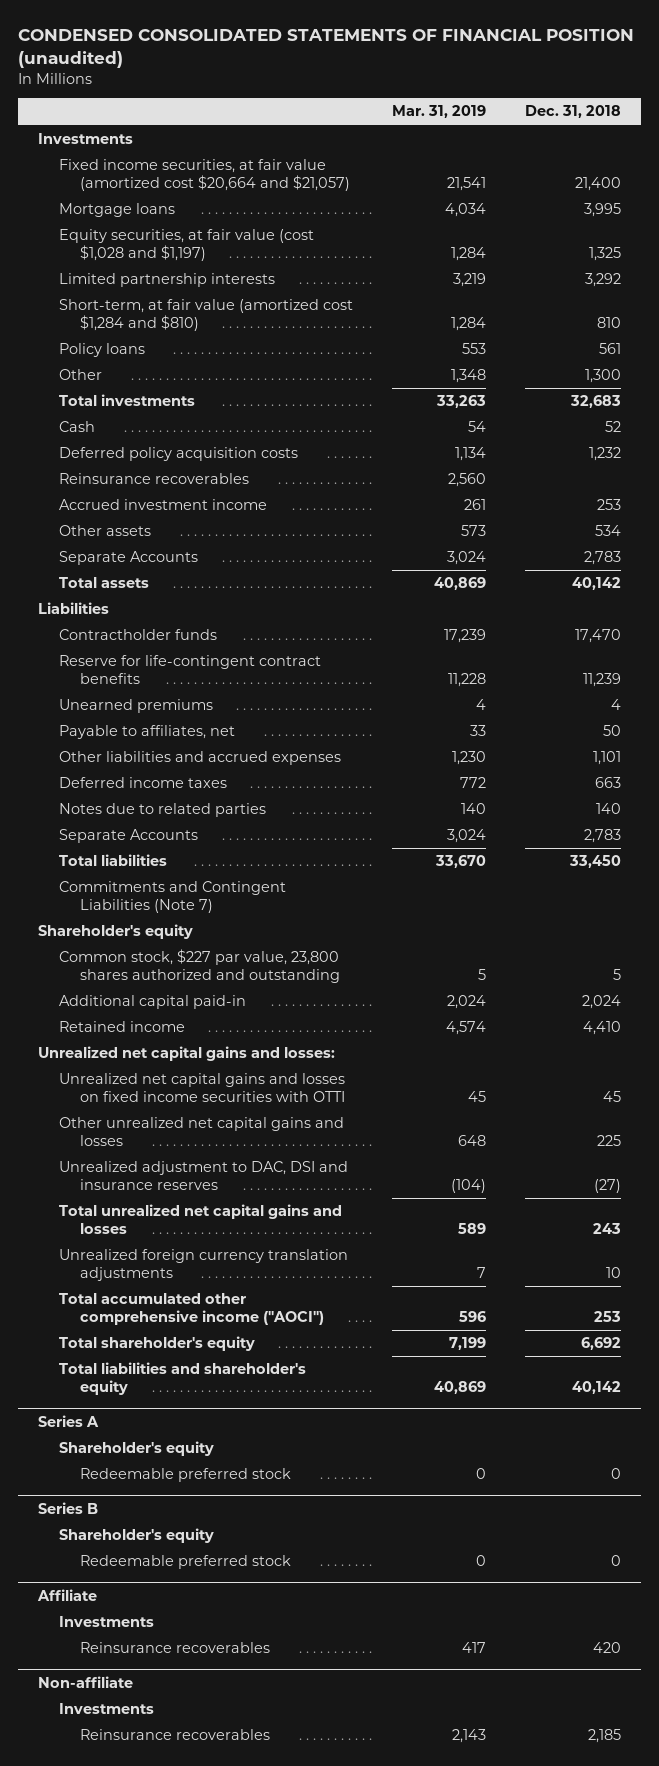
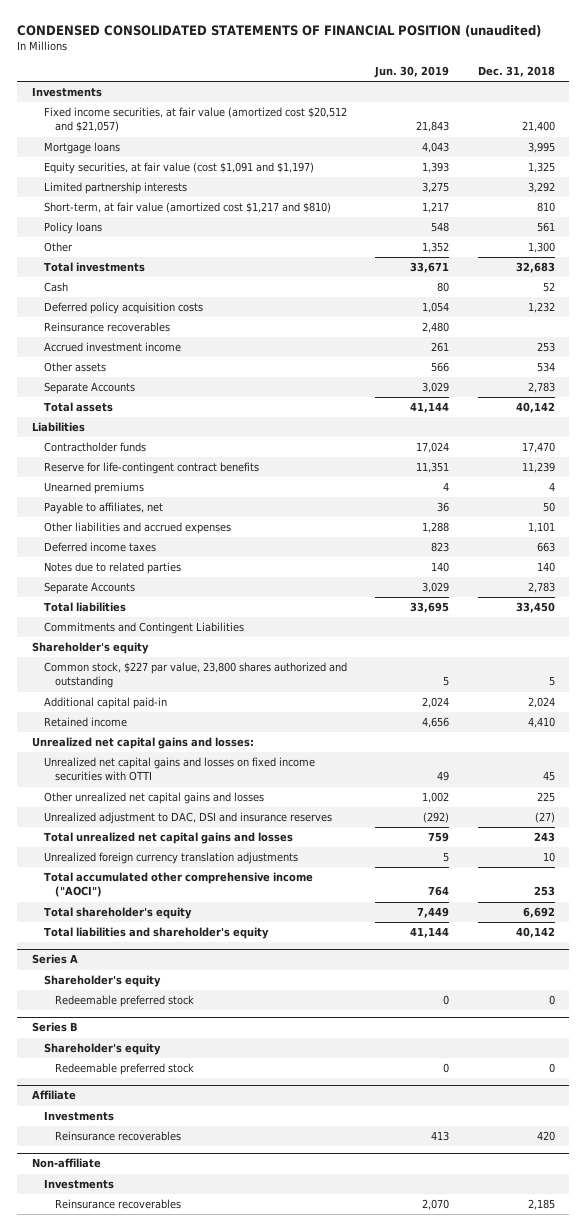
- | Mar. 31, 2019 | Dec. 31, 2018
+ | Jun. 30, 2019 | Dec. 31, 2018
- Fixed income securities, at fair value (amortized cost $20,664 and $21,057) | 21,541 | 21,400
+ Fixed income securities, at fair value (amortized cost $20,512 and $21,057) | 21,843 | 21,400
- Equity securities, at fair value (cost $1,028 and $1,197) | 1,284 | 1,325
+ Equity securities, at fair value (cost $1,091 and $1,197) | 1,393 | 1,325
- Short-term, at fair value (amortized cost $1,284 and $810) | 1,284 | 810
+ Short-term, at fair value (amortized cost $1,217 and $810) | 1,217 | 810
- Commitments and Contingent Liabilities (Note 7)
+ Commitments and Contingent Liabilities

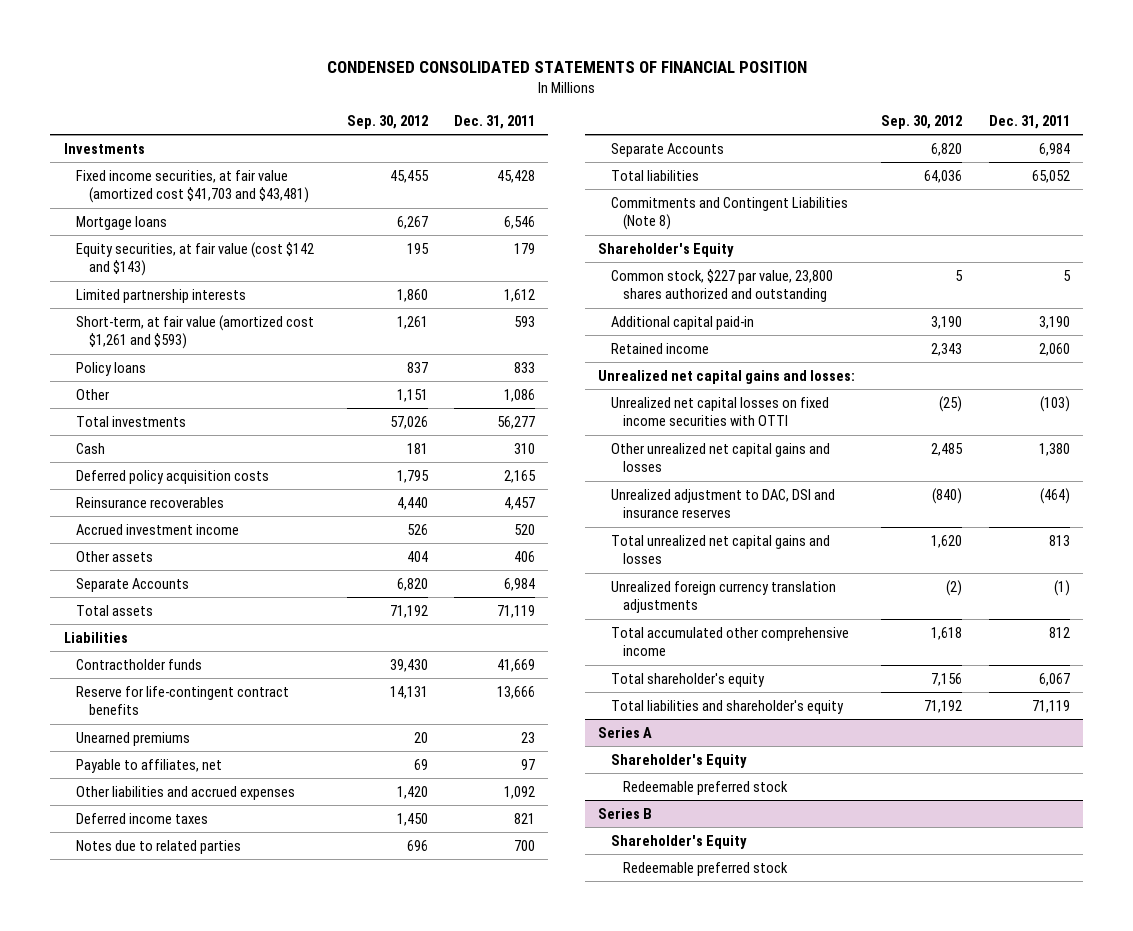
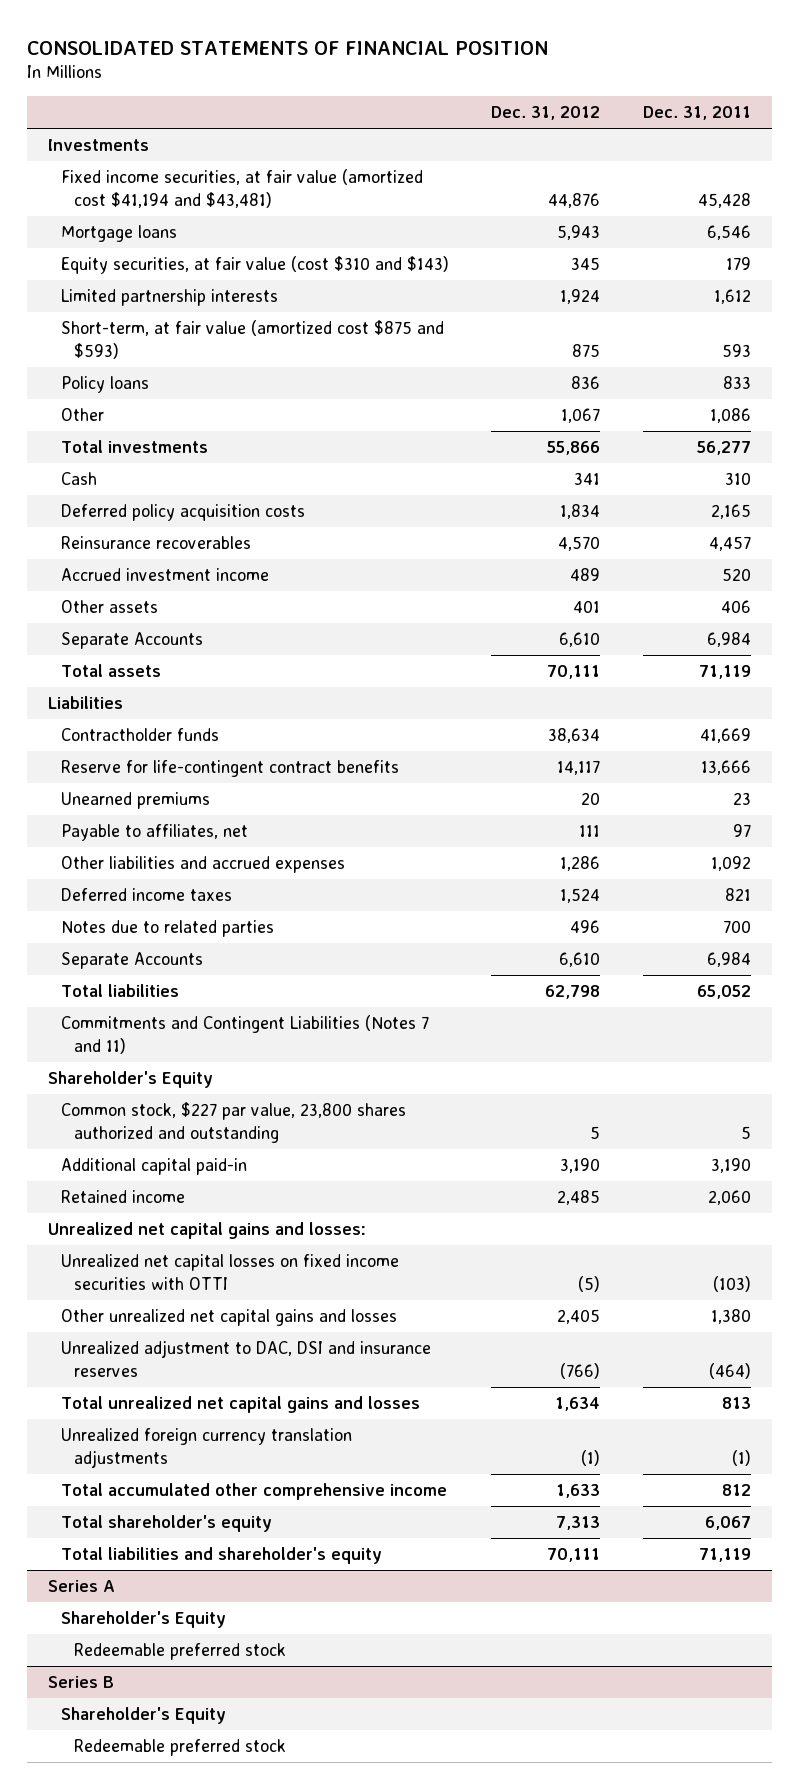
- CONDENSED CONSOLIDATED STATEMENTS OF FINANCIAL POSITION
+ CONSOLIDATED STATEMENTS OF FINANCIAL POSITION
- | Sep. 30, 2012 | Dec. 31, 2011
+ | Dec. 31, 2012 | Dec. 31, 2011
- Fixed income securities, at fair value (amortized cost $41,703 and $43,481) | 45,455 | 45,428
+ Fixed income securities, at fair value (amortized cost $41,194 and $43,481) | 44,876 | 45,428
- Equity securities, at fair value (cost $142 and $143) | 195 | 179
+ Equity securities, at fair value (cost $310 and $143) | 345 | 179
- Short-term, at fair value (amortized cost $1,261 and $593) | 1,261 | 593
+ Short-term, at fair value (amortized cost $875 and $593) | 875 | 593
- Commitments and Contingent Liabilities (Note 8)
+ Commitments and Contingent Liabilities (Notes 7 and 11)

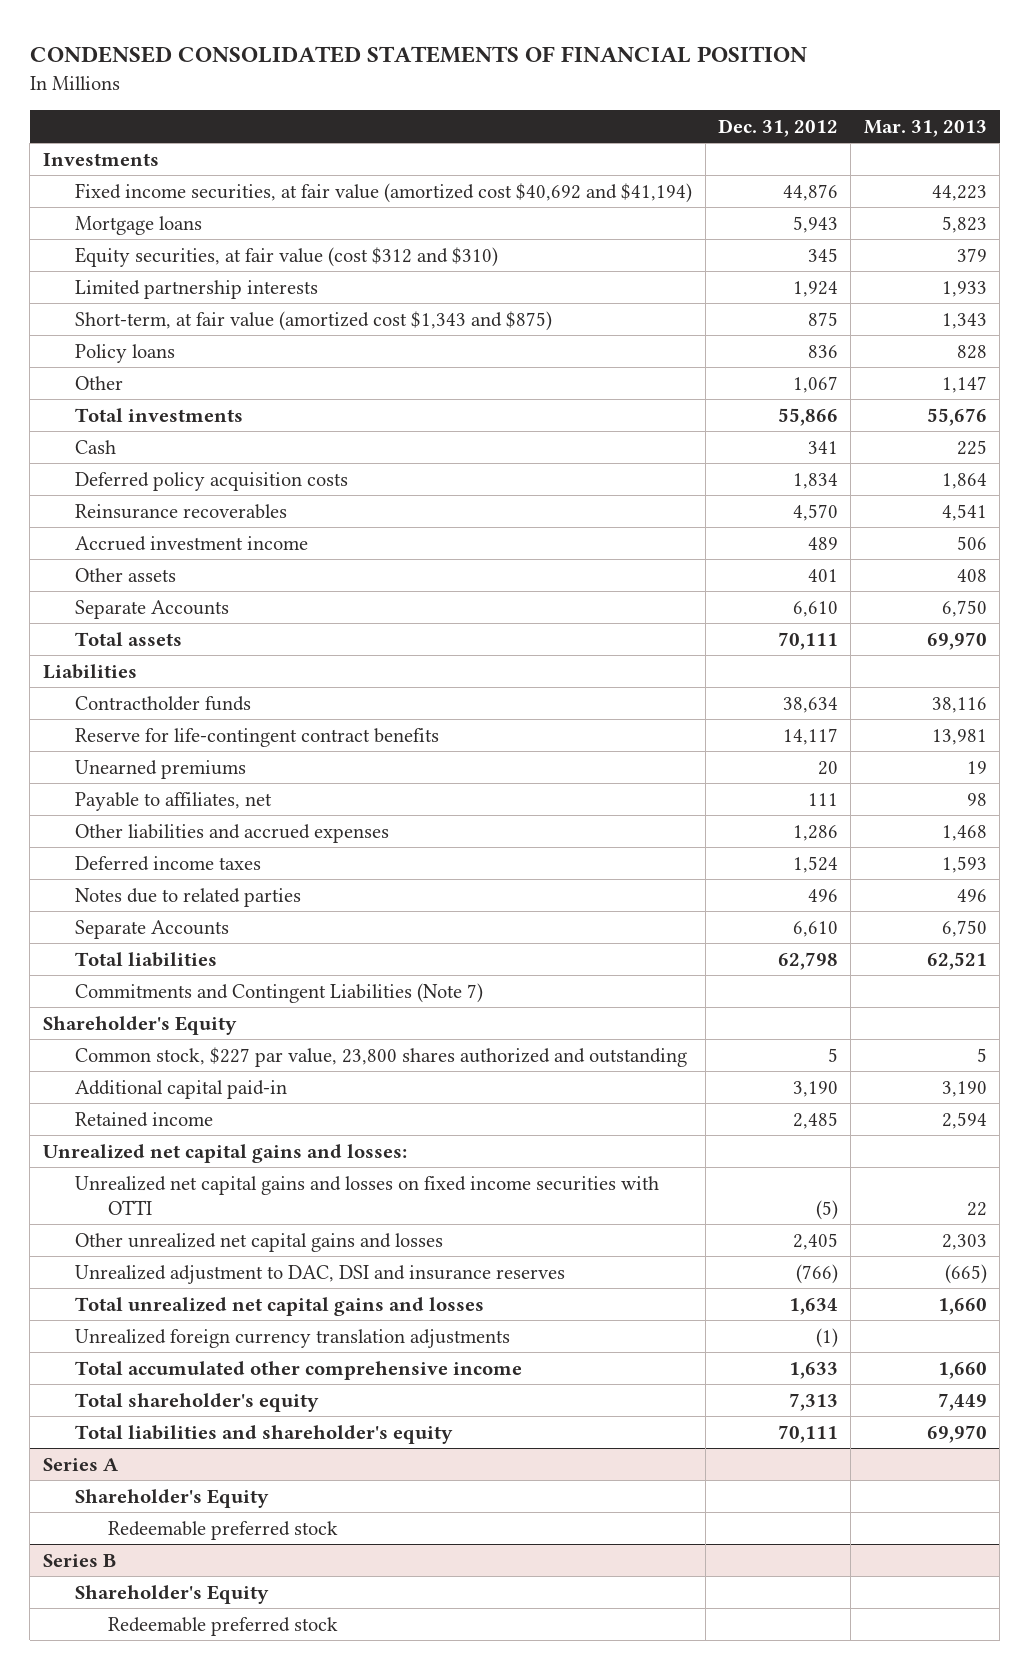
- CONSOLIDATED STATEMENTS OF FINANCIAL POSITION
+ CONDENSED CONSOLIDATED STATEMENTS OF FINANCIAL POSITION
- | Dec. 31, 2012 | Dec. 31, 2011
+ | Dec. 31, 2012 | Mar. 31, 2013
- Fixed income securities, at fair value (amortized cost $41,194 and $43,481) | 44,876 | 45,428
+ Fixed income securities, at fair value (amortized cost $40,692 and $41,194) | 44,876 | 44,223
- Equity securities, at fair value (cost $310 and $143) | 345 | 179
+ Equity securities, at fair value (cost $312 and $310) | 345 | 379
- Short-term, at fair value (amortized cost $875 and $593) | 875 | 593
+ Short-term, at fair value (amortized cost $1,343 and $875) | 875 | 1,343
- Commitments and Contingent Liabilities (Notes 7 and 11)
+ Commitments and Contingent Liabilities (Note 7)
- Unrealized net capital losses on fixed income securities with OTTI | (5) | (103)
+ Unrealized net capital gains and losses on fixed income securities with OTTI | (5) | 22

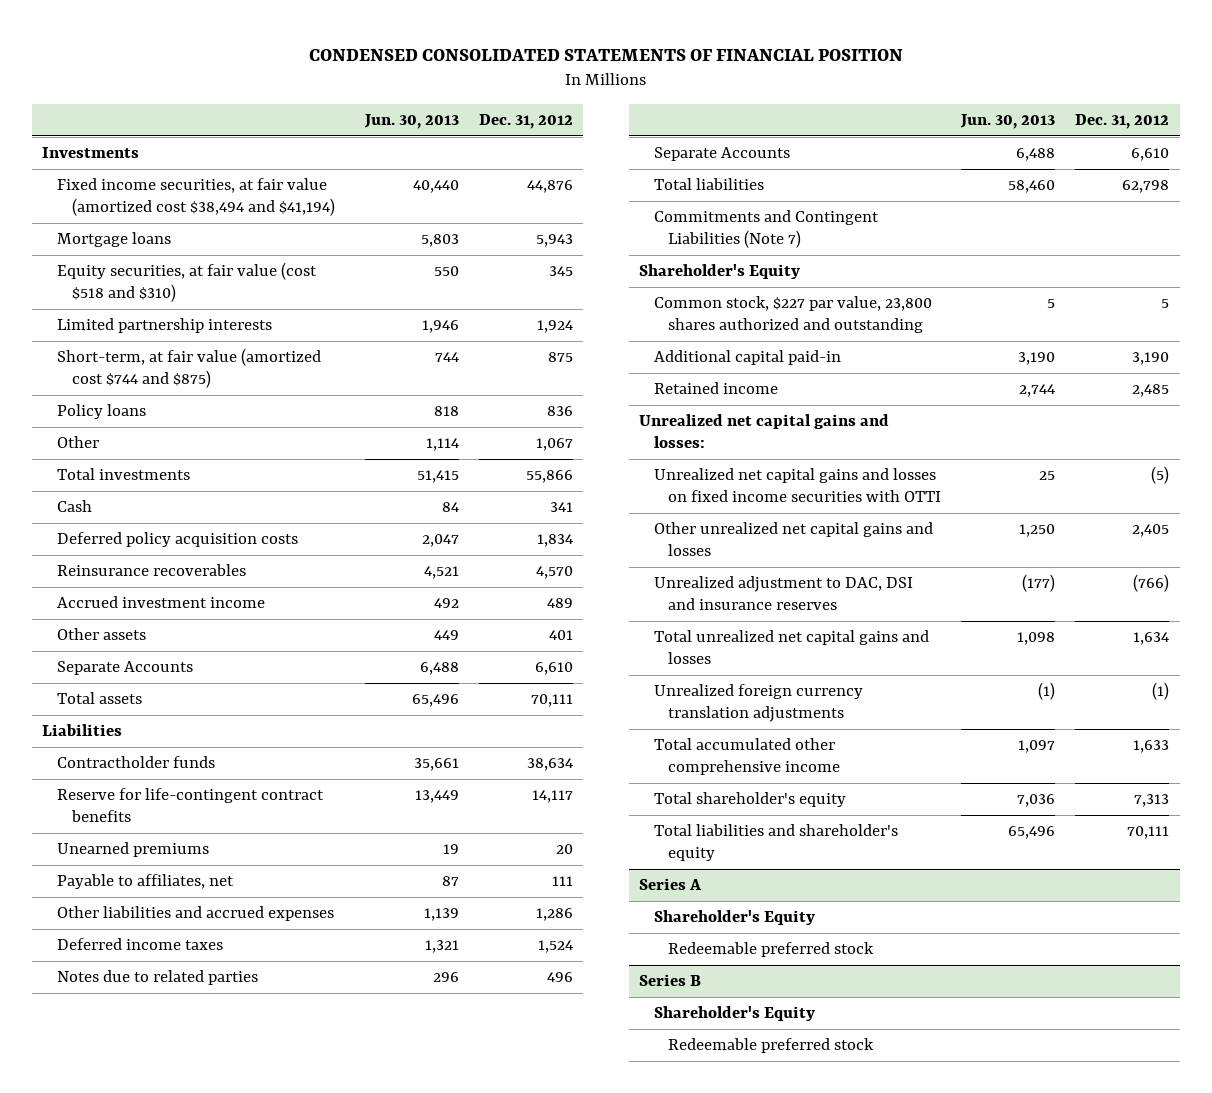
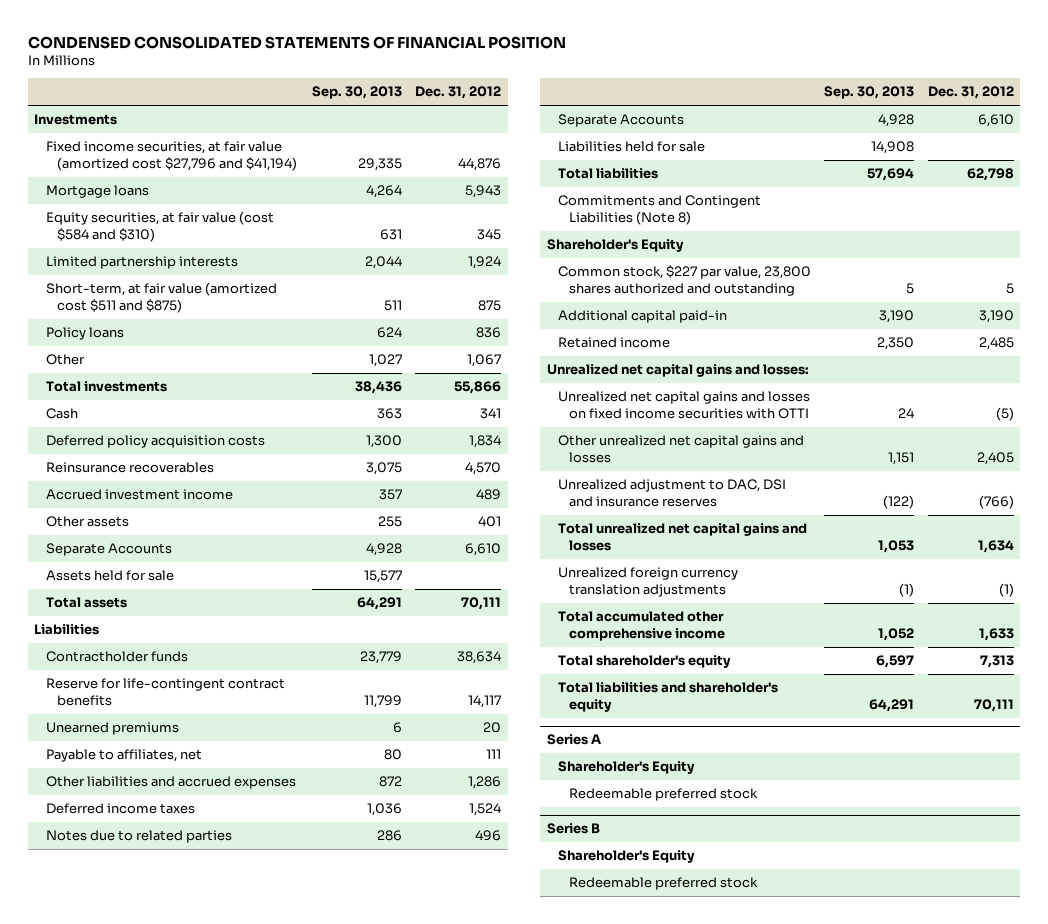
- | Jun. 30, 2013 | Dec. 31, 2012
+ | Sep. 30, 2013 | Dec. 31, 2012
- Fixed income securities, at fair value (amortized cost $38,494 and $41,194) | 40,440 | 44,876
+ Fixed income securities, at fair value (amortized cost $27,796 and $41,194) | 29,335 | 44,876
- Equity securities, at fair value (cost $518 and $310) | 550 | 345
+ Equity securities, at fair value (cost $584 and $310) | 631 | 345
- Short-term, at fair value (amortized cost $744 and $875) | 744 | 875
+ Short-term, at fair value (amortized cost $511 and $875) | 511 | 875
+ Assets held for sale | 15,577 |
+ Liabilities held for sale | 14,908 |
- Commitments and Contingent Liabilities (Note 7)
+ Commitments and Contingent Liabilities (Note 8)

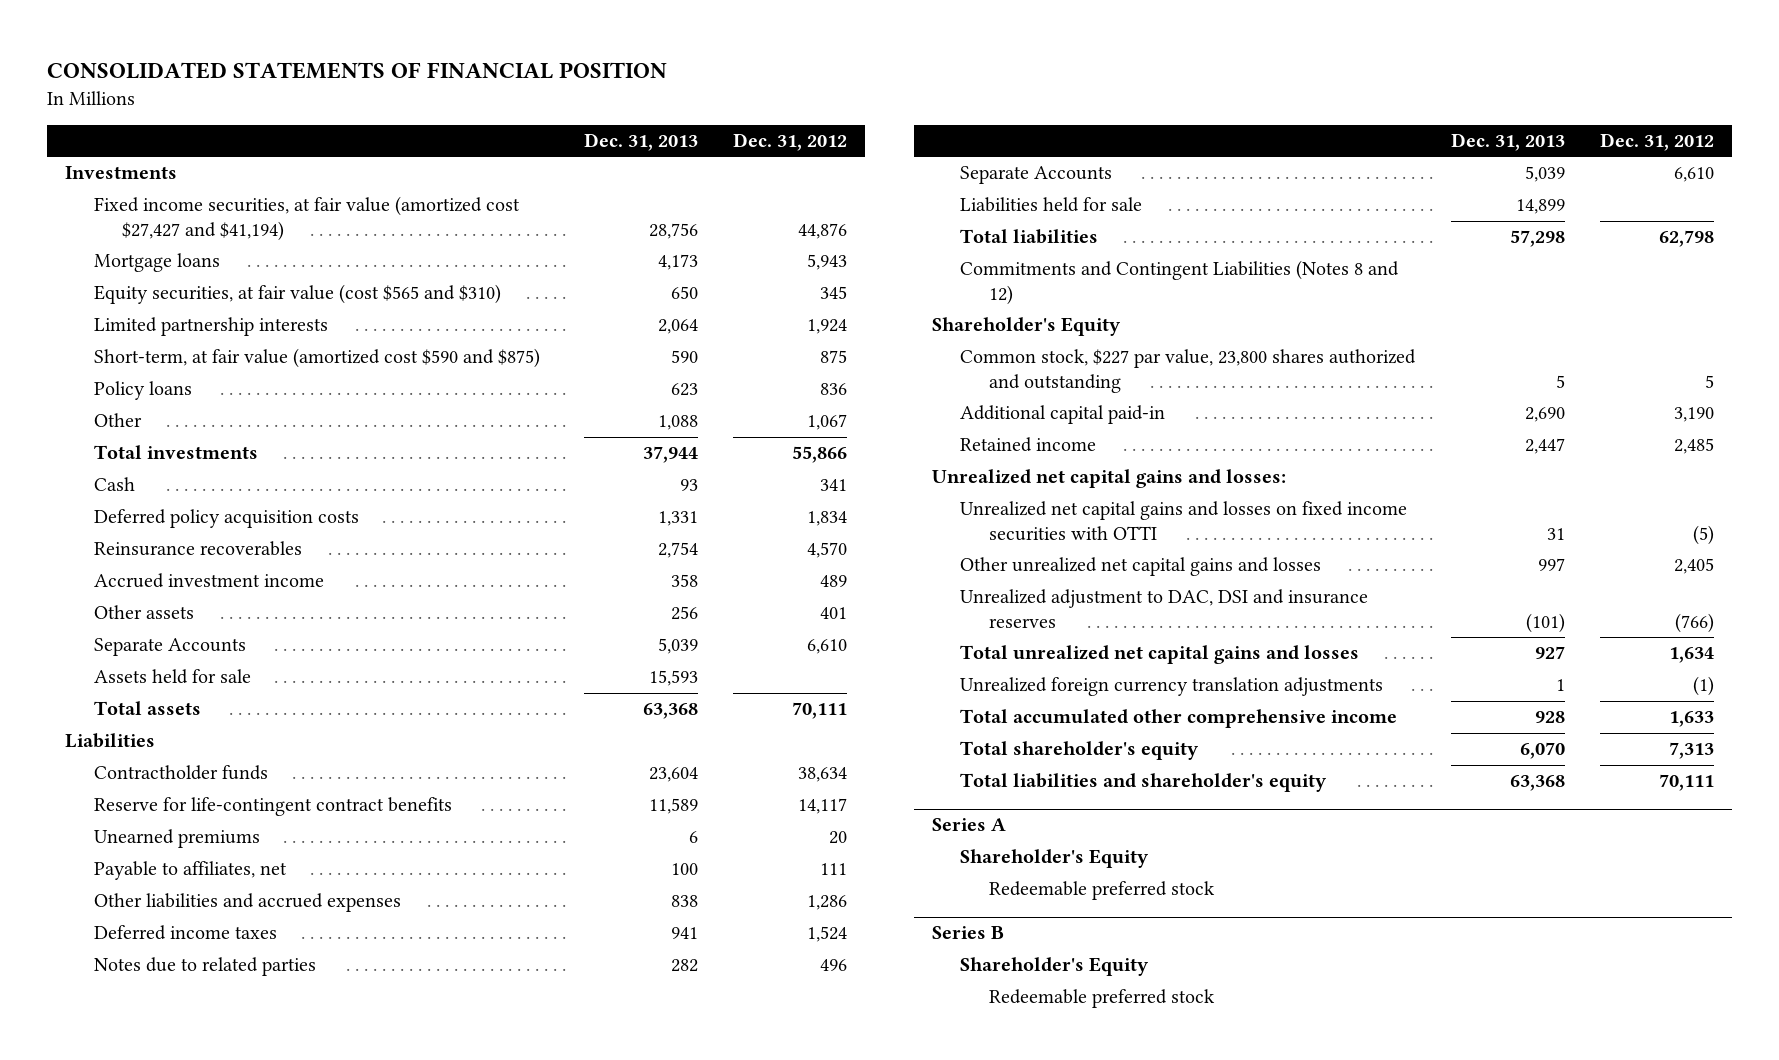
- CONDENSED CONSOLIDATED STATEMENTS OF FINANCIAL POSITION
+ CONSOLIDATED STATEMENTS OF FINANCIAL POSITION
- | Sep. 30, 2013 | Dec. 31, 2012
+ | Dec. 31, 2013 | Dec. 31, 2012
- Fixed income securities, at fair value (amortized cost $27,796 and $41,194) | 29,335 | 44,876
+ Fixed income securities, at fair value (amortized cost $27,427 and $41,194) | 28,756 | 44,876
- Equity securities, at fair value (cost $584 and $310) | 631 | 345
+ Equity securities, at fair value (cost $565 and $310) | 650 | 345
- Short-term, at fair value (amortized cost $511 and $875) | 511 | 875
+ Short-term, at fair value (amortized cost $590 and $875) | 590 | 875
- Commitments and Contingent Liabilities (Note 8)
+ Commitments and Contingent Liabilities (Notes 8 and 12)

